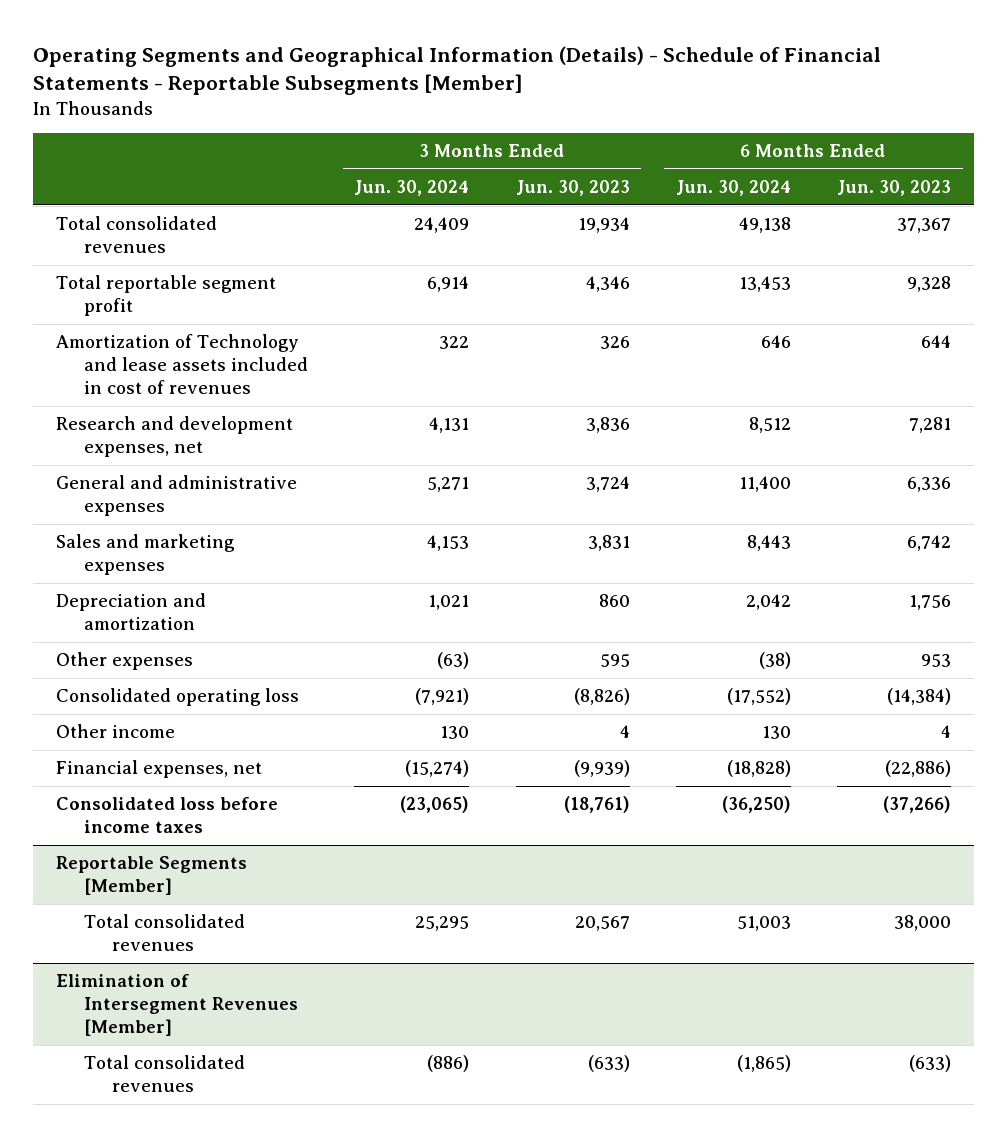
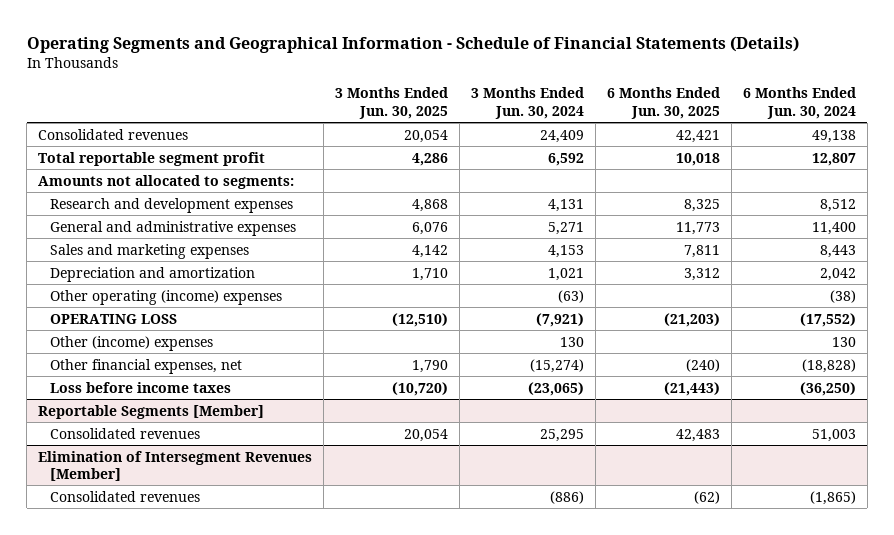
- Operating Segments and Geographical Information (Details) - Schedule of Financial Statements - Reportable Subsegments [Member]
+ Operating Segments and Geographical Information - Schedule of Financial Statements (Details)
- | 3 Months Ended Jun. 30, 2024 | 3 Months Ended Jun. 30, 2023 | 6 Months Ended Jun. 30, 2024 | 6 Months Ended Jun. 30, 2023
+ | 3 Months Ended Jun. 30, 2025 | 3 Months Ended Jun. 30, 2024 | 6 Months Ended Jun. 30, 2025 | 6 Months Ended Jun. 30, 2024
- Total consolidated revenues | 24,409 | 19,934 | 49,138 | 37,367
- Total reportable segment profit | 6,914 | 4,346 | 13,453 | 9,328
- Amortization of Technology and lease assets included in cost of revenues | 322 | 326 | 646 | 644
- Research and development expenses, net | 4,131 | 3,836 | 8,512 | 7,281
+ Consolidated revenues | 20,054 | 24,409 | 42,421 | 49,138
+ Total reportable segment profit | 4,286 | 6,592 | 10,018 | 12,807
+ Amounts not allocated to segments:
+ Research and development expenses | 4,868 | 4,131 | 8,325 | 8,512
- Other expenses | (63) | 595 | (38) | 953
- Consolidated operating loss | (7,921) | (8,826) | (17,552) | (14,384)
- Other income | 130 | 4 | 130 | 4
- Financial expenses, net | (15,274) | (9,939) | (18,828) | (22,886)
- Consolidated loss before income taxes | (23,065) | (18,761) | (36,250) | (37,266)
+ Other operating (income) expenses | | (63) | | (38)
+ OPERATING LOSS | (12,510) | (7,921) | (21,203) | (17,552)
+ Other (income) expenses | | 130 | | 130
+ Other financial expenses, net | 1,790 | (15,274) | (240) | (18,828)
+ Loss before income taxes | (10,720) | (23,065) | (21,443) | (36,250)
@ Reportable Segments [Member]
- Total consolidated revenues | 25,295 | 20,567 | 51,003 | 38,000
+ Consolidated revenues | 20,054 | 25,295 | 42,483 | 51,003
@ Elimination of Intersegment Revenues [Member]
- Total consolidated revenues | (886) | (633) | (1,865) | (633)
+ Consolidated revenues | | (886) | (62) | (1,865)

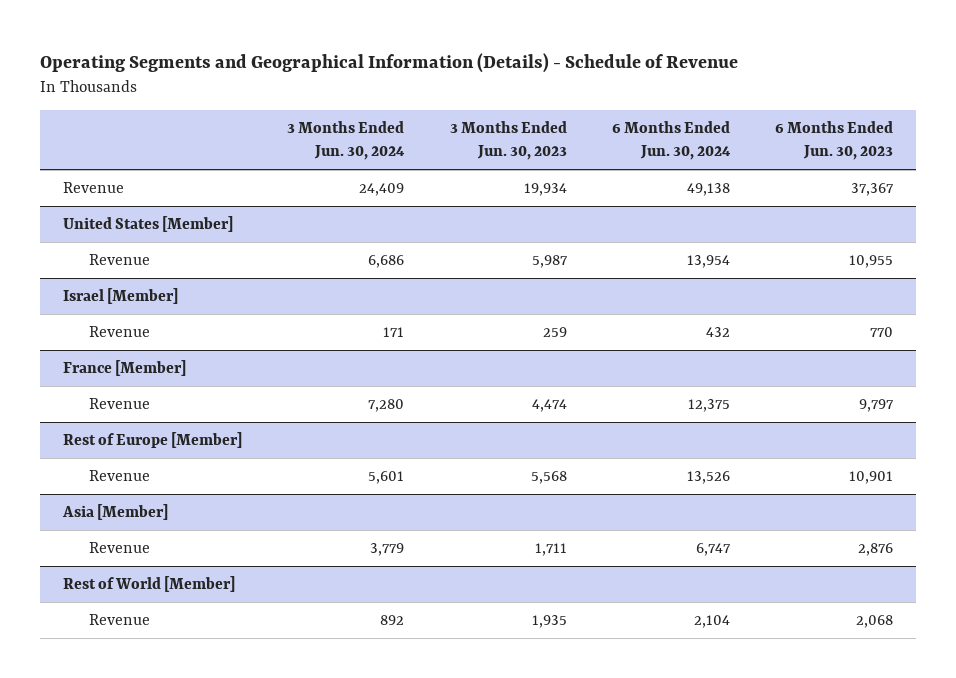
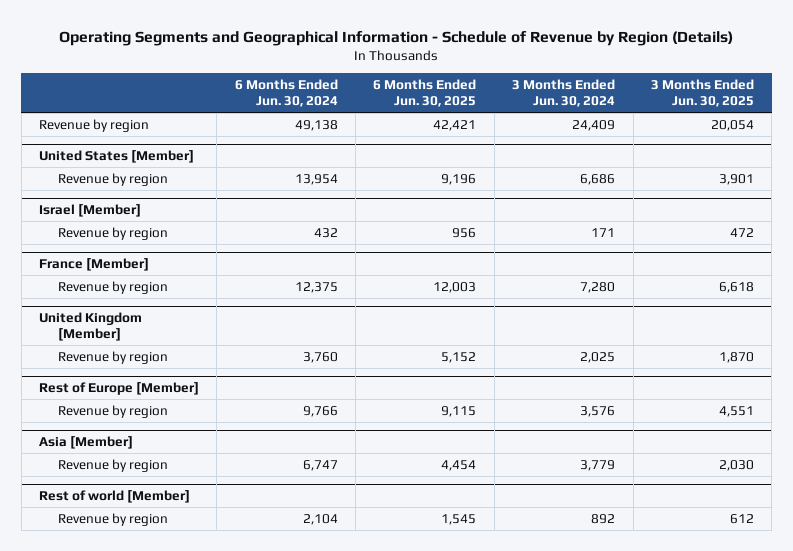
- Operating Segments and Geographical Information (Details) - Schedule of Revenue
+ Operating Segments and Geographical Information - Schedule of Revenue by Region (Details)
- | 3 Months Ended Jun. 30, 2024 | 3 Months Ended Jun. 30, 2023 | 6 Months Ended Jun. 30, 2024 | 6 Months Ended Jun. 30, 2023
+ | 6 Months Ended Jun. 30, 2024 | 6 Months Ended Jun. 30, 2025 | 3 Months Ended Jun. 30, 2024 | 3 Months Ended Jun. 30, 2025
- Revenue | 24,409 | 19,934 | 49,138 | 37,367
+ Revenue by region | 49,138 | 42,421 | 24,409 | 20,054
@ United States [Member]
- Revenue | 6,686 | 5,987 | 13,954 | 10,955
+ Revenue by region | 13,954 | 9,196 | 6,686 | 3,901
@ Israel [Member]
- Revenue | 171 | 259 | 432 | 770
+ Revenue by region | 432 | 956 | 171 | 472
@ France [Member]
- Revenue | 7,280 | 4,474 | 12,375 | 9,797
+ Revenue by region | 12,375 | 12,003 | 7,280 | 6,618
+ United Kingdom [Member]
+ Revenue by region | 3,760 | 5,152 | 2,025 | 1,870
@ Rest of Europe [Member]
- Revenue | 5,601 | 5,568 | 13,526 | 10,901
+ Revenue by region | 9,766 | 9,115 | 3,576 | 4,551
@ Asia [Member]
- Revenue | 3,779 | 1,711 | 6,747 | 2,876
- Rest of World [Member]
- Revenue | 892 | 1,935 | 2,104 | 2,068
@ Asia [Member]
+ Revenue by region | 6,747 | 4,454 | 3,779 | 2,030
+ Rest of world [Member]
+ Revenue by region | 2,104 | 1,545 | 892 | 612

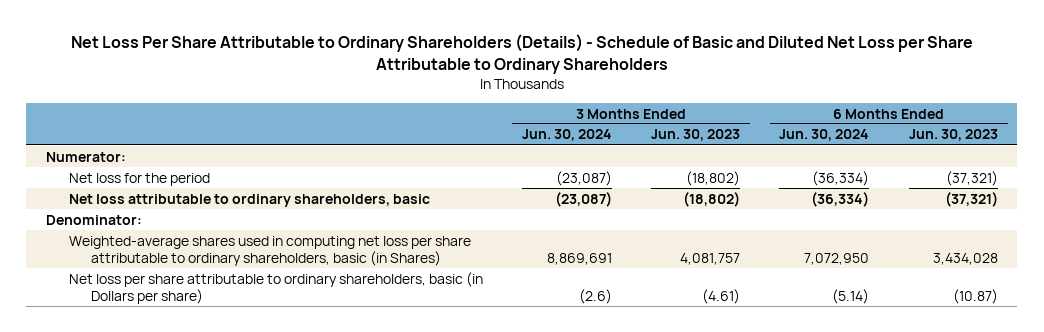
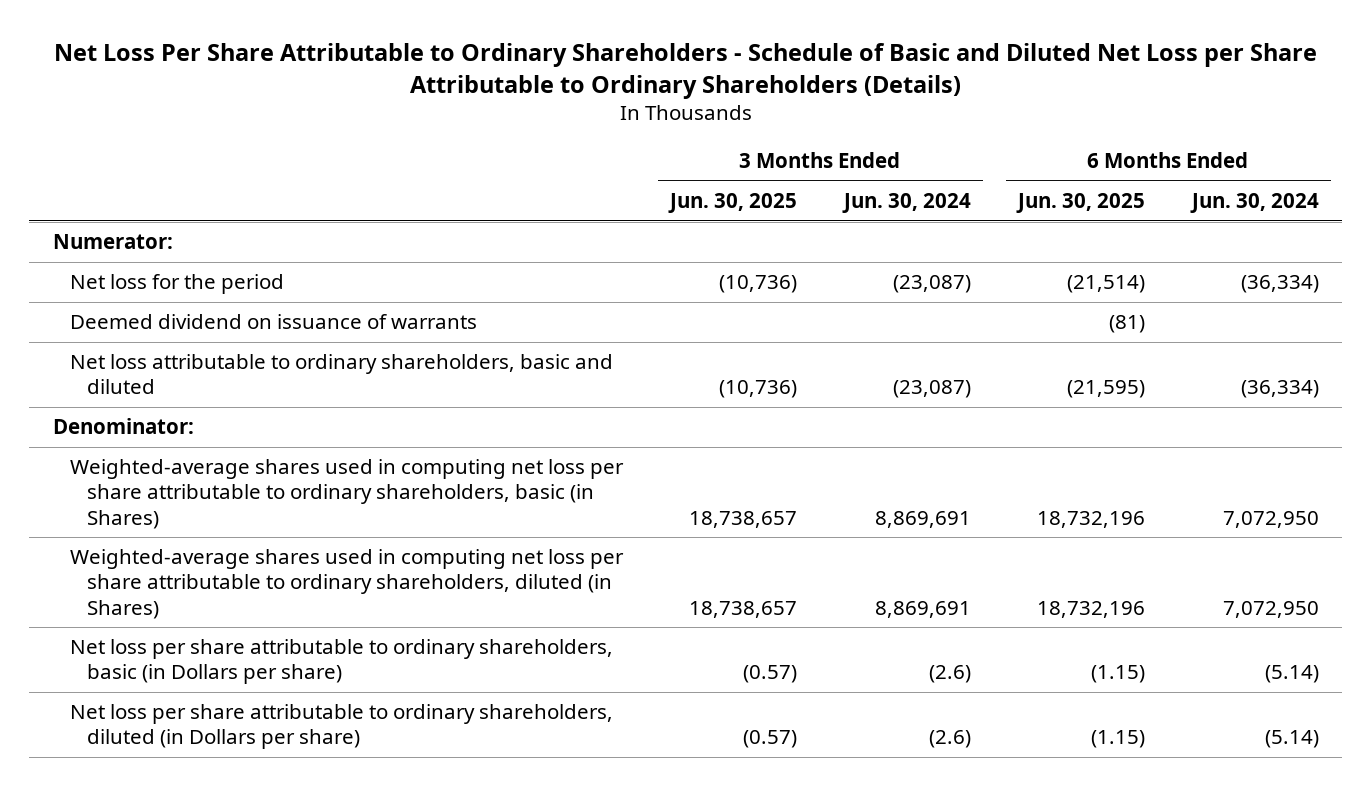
- Net Loss Per Share Attributable to Ordinary Shareholders (Details) - Schedule of Basic and Diluted Net Loss per Share Attributable to Ordinary Shareholders
+ Net Loss Per Share Attributable to Ordinary Shareholders - Schedule of Basic and Diluted Net Loss per Share Attributable to Ordinary Shareholders (Details)
- | 3 Months Ended Jun. 30, 2024 | 3 Months Ended Jun. 30, 2023 | 6 Months Ended Jun. 30, 2024 | 6 Months Ended Jun. 30, 2023
+ | 3 Months Ended Jun. 30, 2025 | 3 Months Ended Jun. 30, 2024 | 6 Months Ended Jun. 30, 2025 | 6 Months Ended Jun. 30, 2024
- Net loss attributable to ordinary shareholders, basic | (23,087) | (18,802) | (36,334) | (37,321)
+ Deemed dividend on issuance of warrants | | | (81) |
+ Net loss attributable to ordinary shareholders, basic and diluted | (10,736) | (23,087) | (21,595) | (36,334)
+ Weighted-average shares used in computing net loss per share attributable to ordinary shareholders, diluted (in Shares) | 18,738,657 | 8,869,691 | 18,732,196 | 7,072,950
+ Net loss per share attributable to ordinary shareholders, diluted (in Dollars per share) | (0.57) | (2.6) | (1.15) | (5.14)

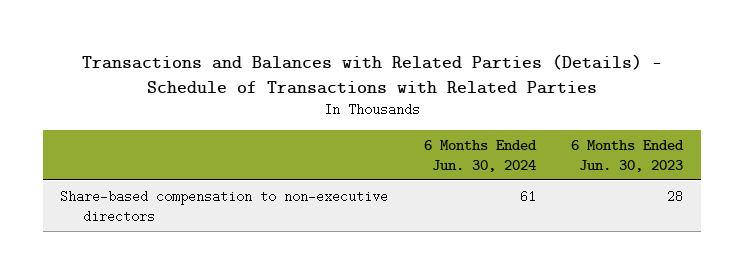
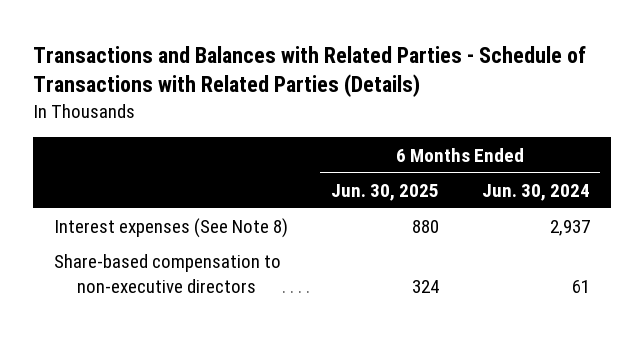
- Transactions and Balances with Related Parties (Details) - Schedule of Transactions with Related Parties
+ Transactions and Balances with Related Parties - Schedule of Transactions with Related Parties (Details)
- | 6 Months Ended Jun. 30, 2024 | 6 Months Ended Jun. 30, 2023
+ | 6 Months Ended Jun. 30, 2025 | 6 Months Ended Jun. 30, 2024
+ Interest expenses (See Note 8) | 880 | 2,937

